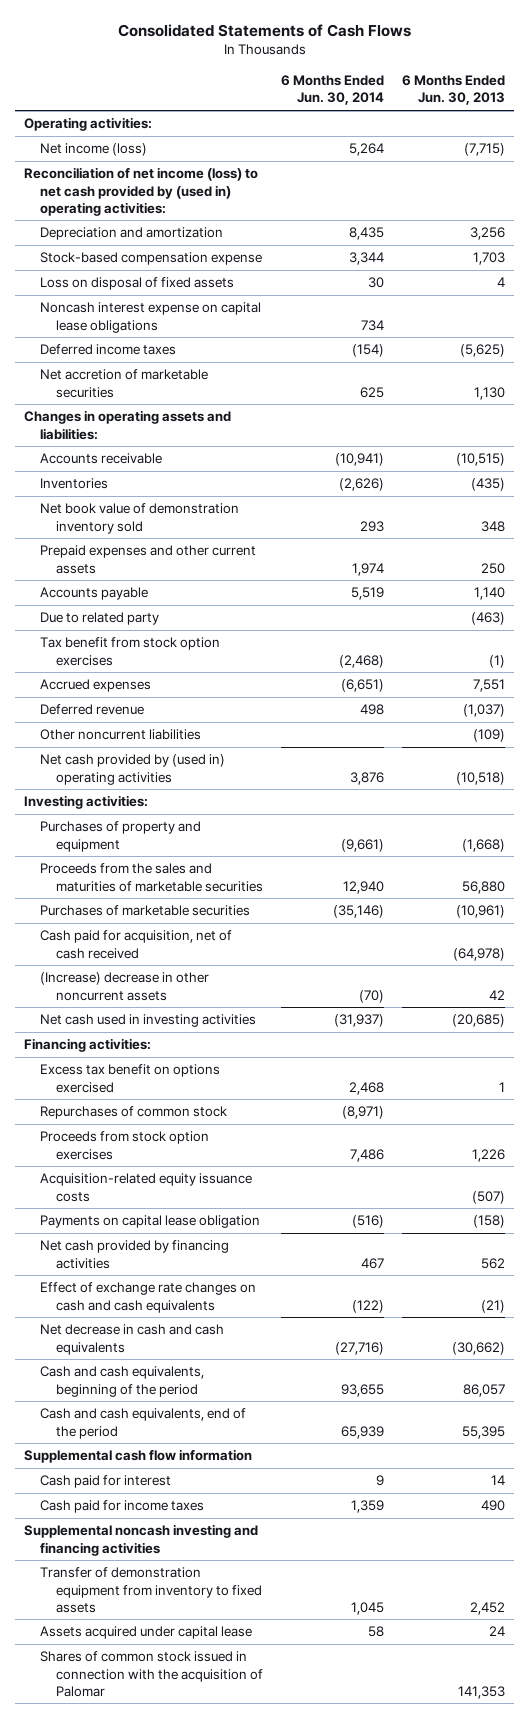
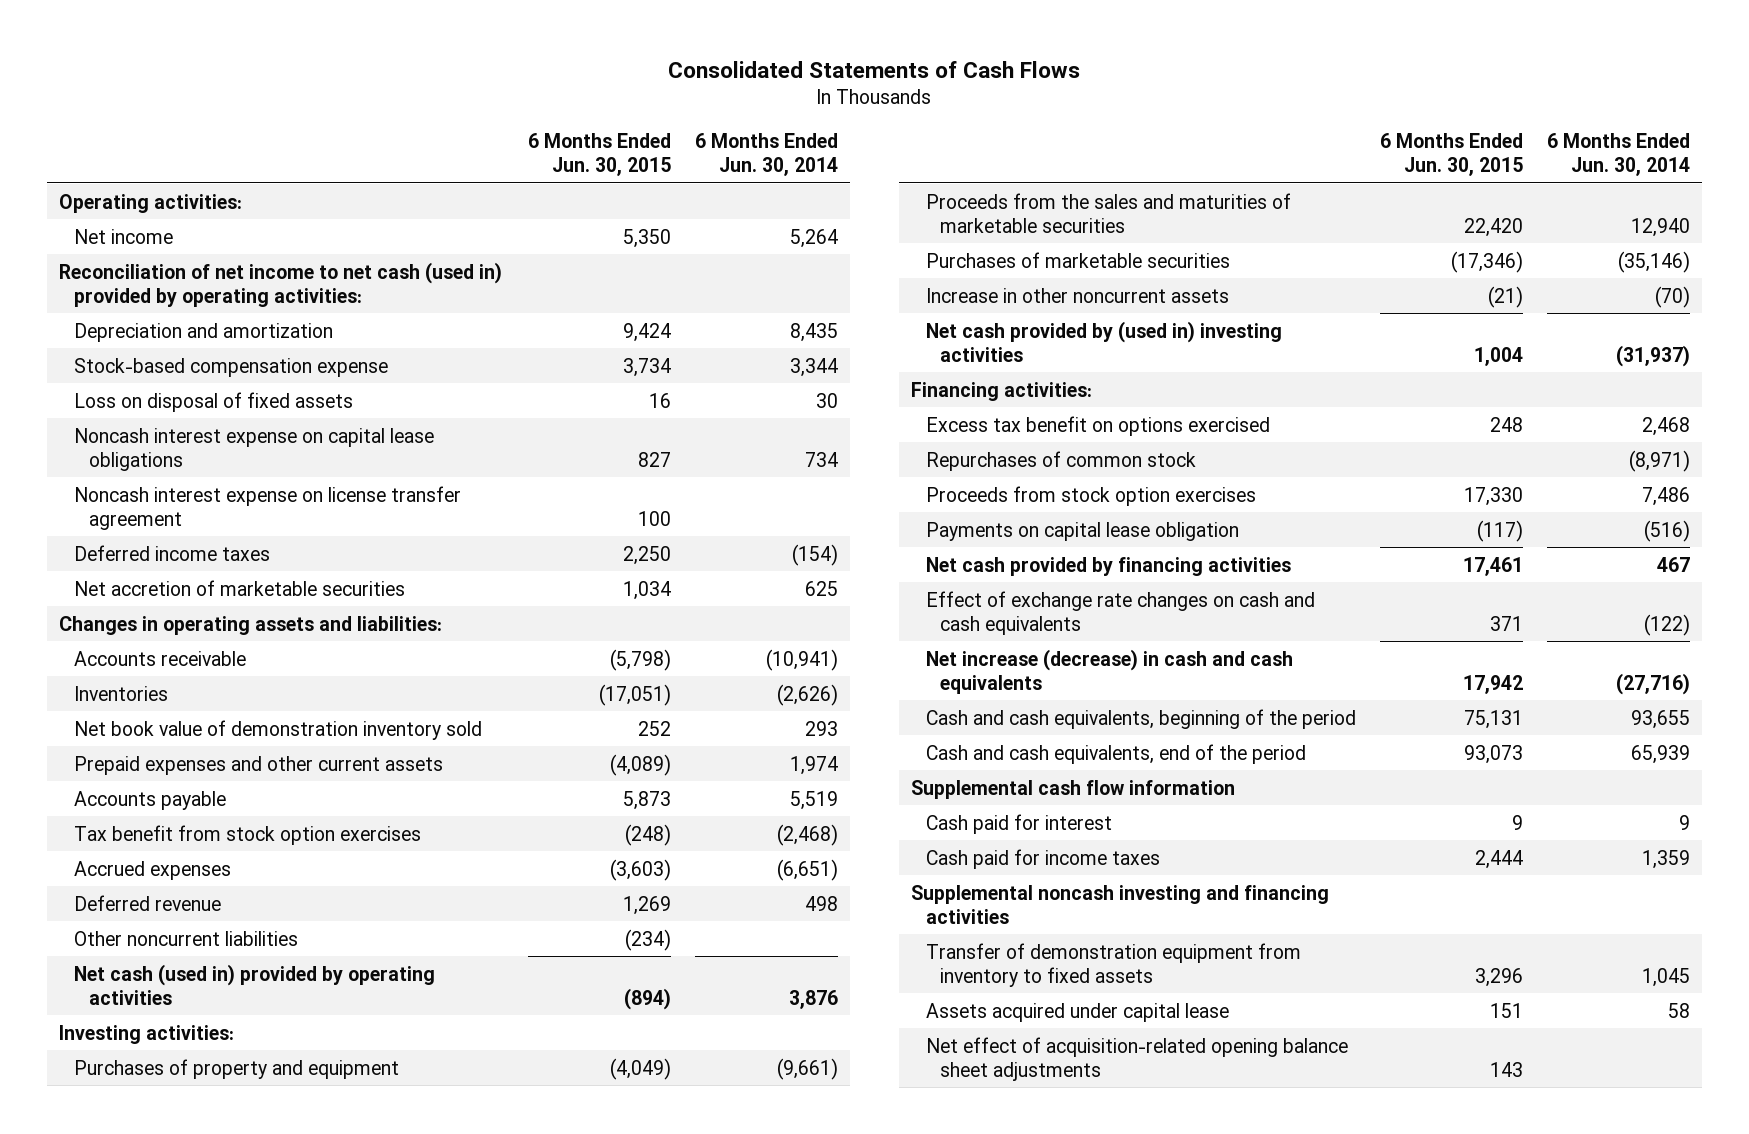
- | 6 Months Ended Jun. 30, 2014 | 6 Months Ended Jun. 30, 2013
+ | 6 Months Ended Jun. 30, 2015 | 6 Months Ended Jun. 30, 2014
- Net income (loss) | 5,264 | (7,715)
- Reconciliation of net income (loss) to net cash provided by (used in) operating activities:
+ Net income | 5,350 | 5,264
+ Reconciliation of net income to net cash (used in) provided by operating activities:
+ Noncash interest expense on license transfer agreement | 100 |
- Due to related party | | (463)
- Net cash provided by (used in) operating activities | 3,876 | (10,518)
+ Net cash (used in) provided by operating activities | (894) | 3,876
- Cash paid for acquisition, net of cash received | | (64,978)
- (Increase) decrease in other noncurrent assets | (70) | 42
- Net cash used in investing activities | (31,937) | (20,685)
+ Increase in other noncurrent assets | (21) | (70)
+ Net cash provided by (used in) investing activities | 1,004 | (31,937)
- Acquisition-related equity issuance costs | | (507)
- Net decrease in cash and cash equivalents | (27,716) | (30,662)
+ Net increase (decrease) in cash and cash equivalents | 17,942 | (27,716)
- Shares of common stock issued in connection with the acquisition of Palomar | | 141,353
+ Net effect of acquisition-related opening balance sheet adjustments | 143 |

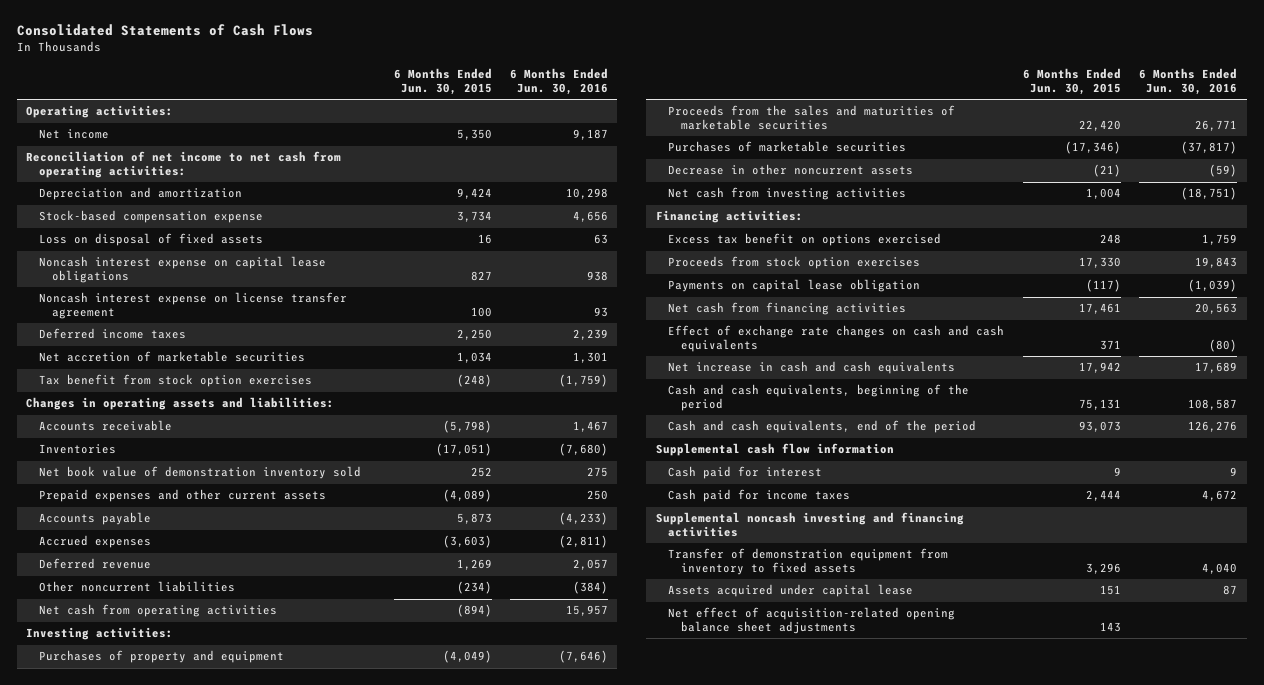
- | 6 Months Ended Jun. 30, 2015 | 6 Months Ended Jun. 30, 2014
+ | 6 Months Ended Jun. 30, 2015 | 6 Months Ended Jun. 30, 2016
- Reconciliation of net income to net cash (used in) provided by operating activities:
+ Reconciliation of net income to net cash from operating activities:
moved up: Tax benefit from stock option exercises | (248) | (1,759)
- Net cash (used in) provided by operating activities | (894) | 3,876
+ Net cash from operating activities | (894) | 15,957
- Increase in other noncurrent assets | (21) | (70)
- Net cash provided by (used in) investing activities | 1,004 | (31,937)
+ Decrease in other noncurrent assets | (21) | (59)
+ Net cash from investing activities | 1,004 | (18,751)
- Repurchases of common stock | | (8,971)
- Net cash provided by financing activities | 17,461 | 467
+ Net cash from financing activities | 17,461 | 20,563
- Net increase (decrease) in cash and cash equivalents | 17,942 | (27,716)
+ Net increase in cash and cash equivalents | 17,942 | 17,689

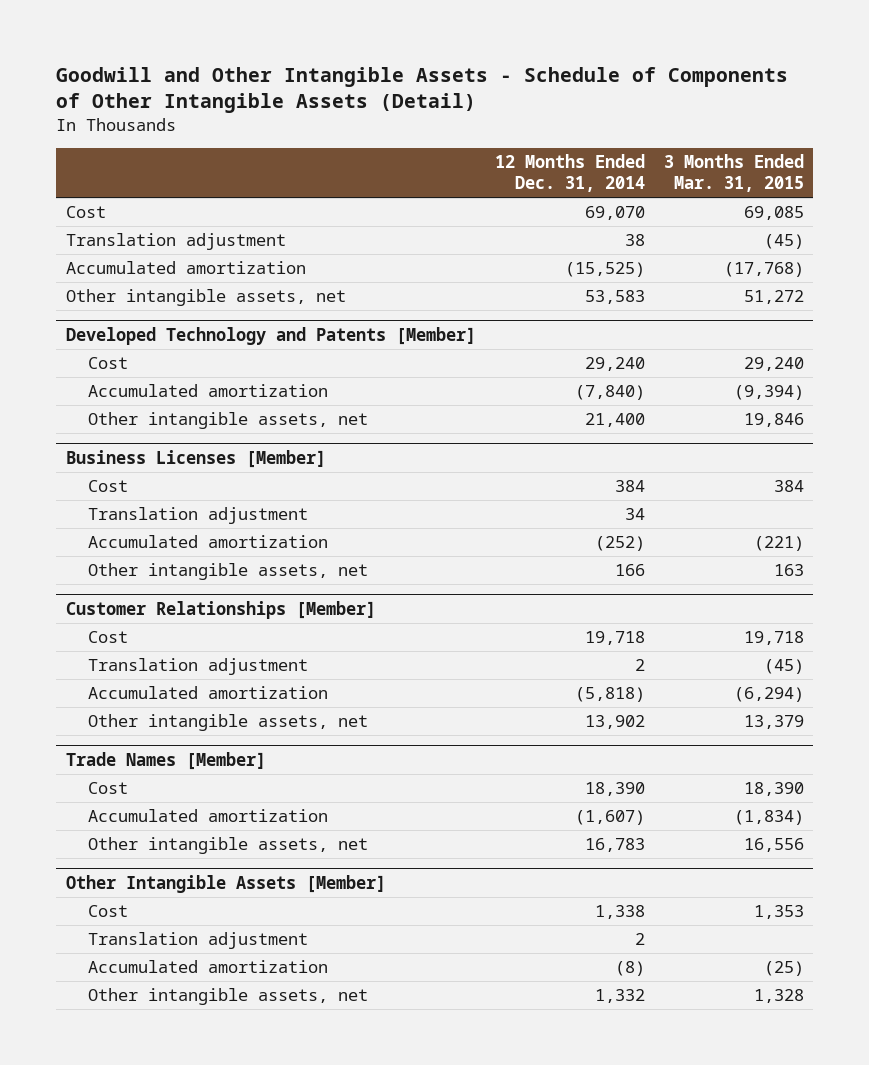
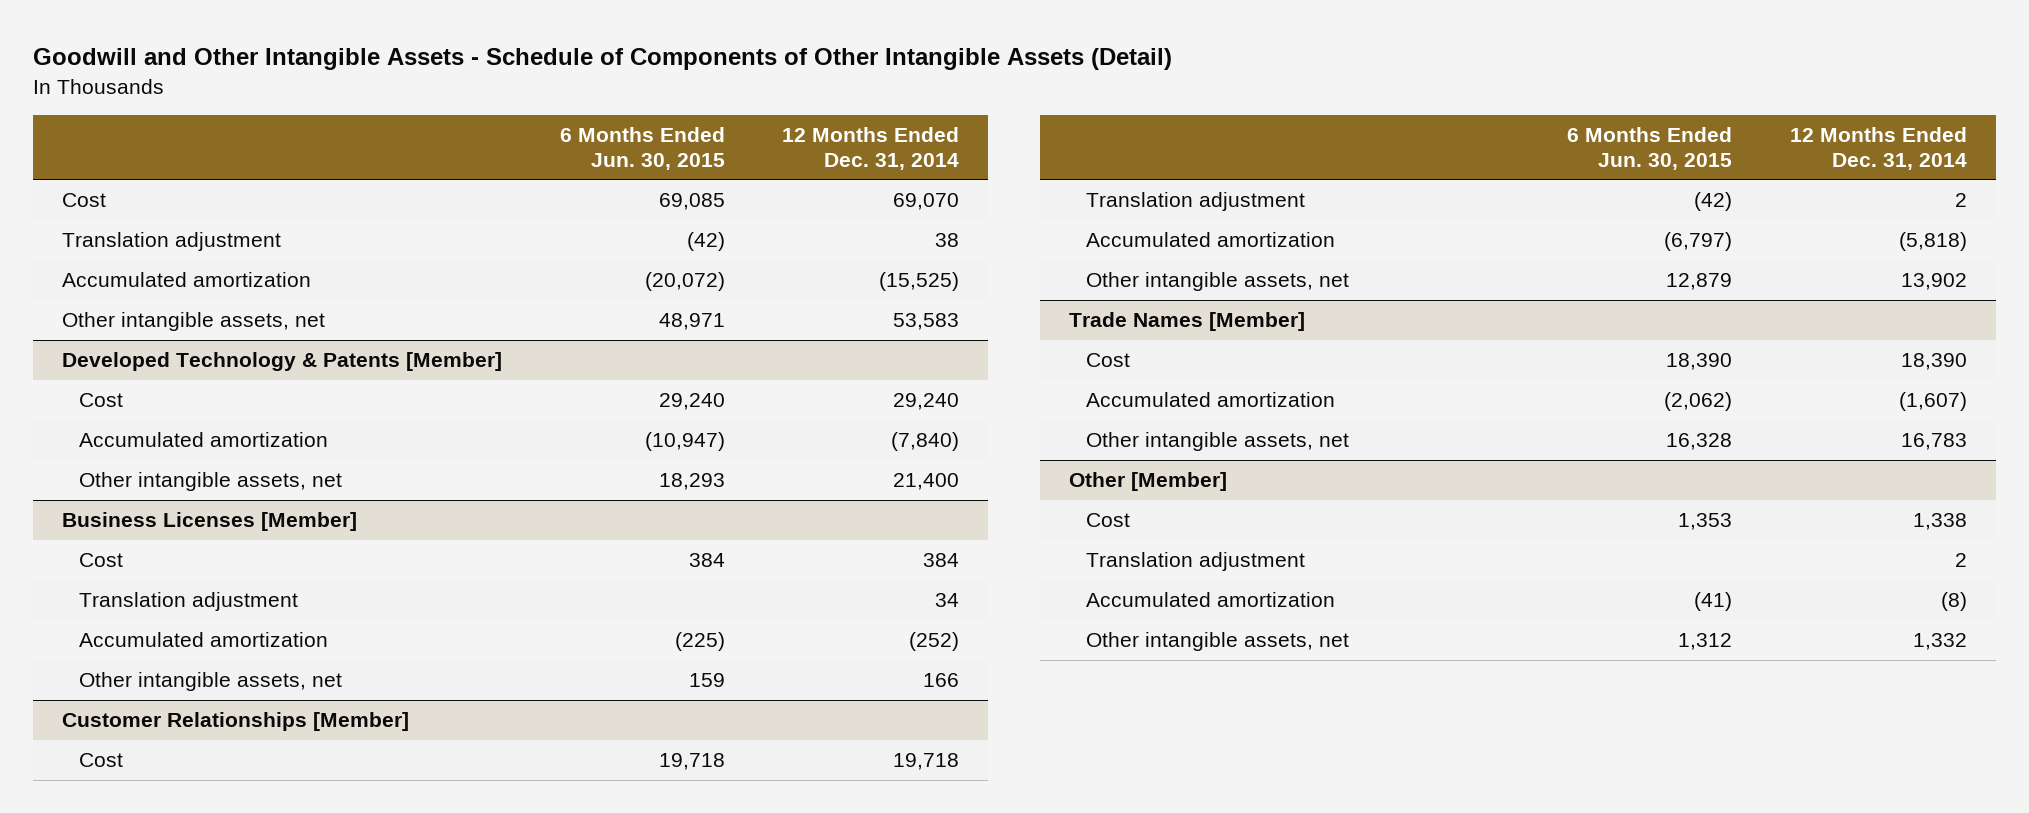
- | 12 Months Ended Dec. 31, 2014 | 3 Months Ended Mar. 31, 2015
+ | 6 Months Ended Jun. 30, 2015 | 12 Months Ended Dec. 31, 2014
- Developed Technology and Patents [Member]
+ Developed Technology & Patents [Member]
- Other Intangible Assets [Member]
+ Other [Member]

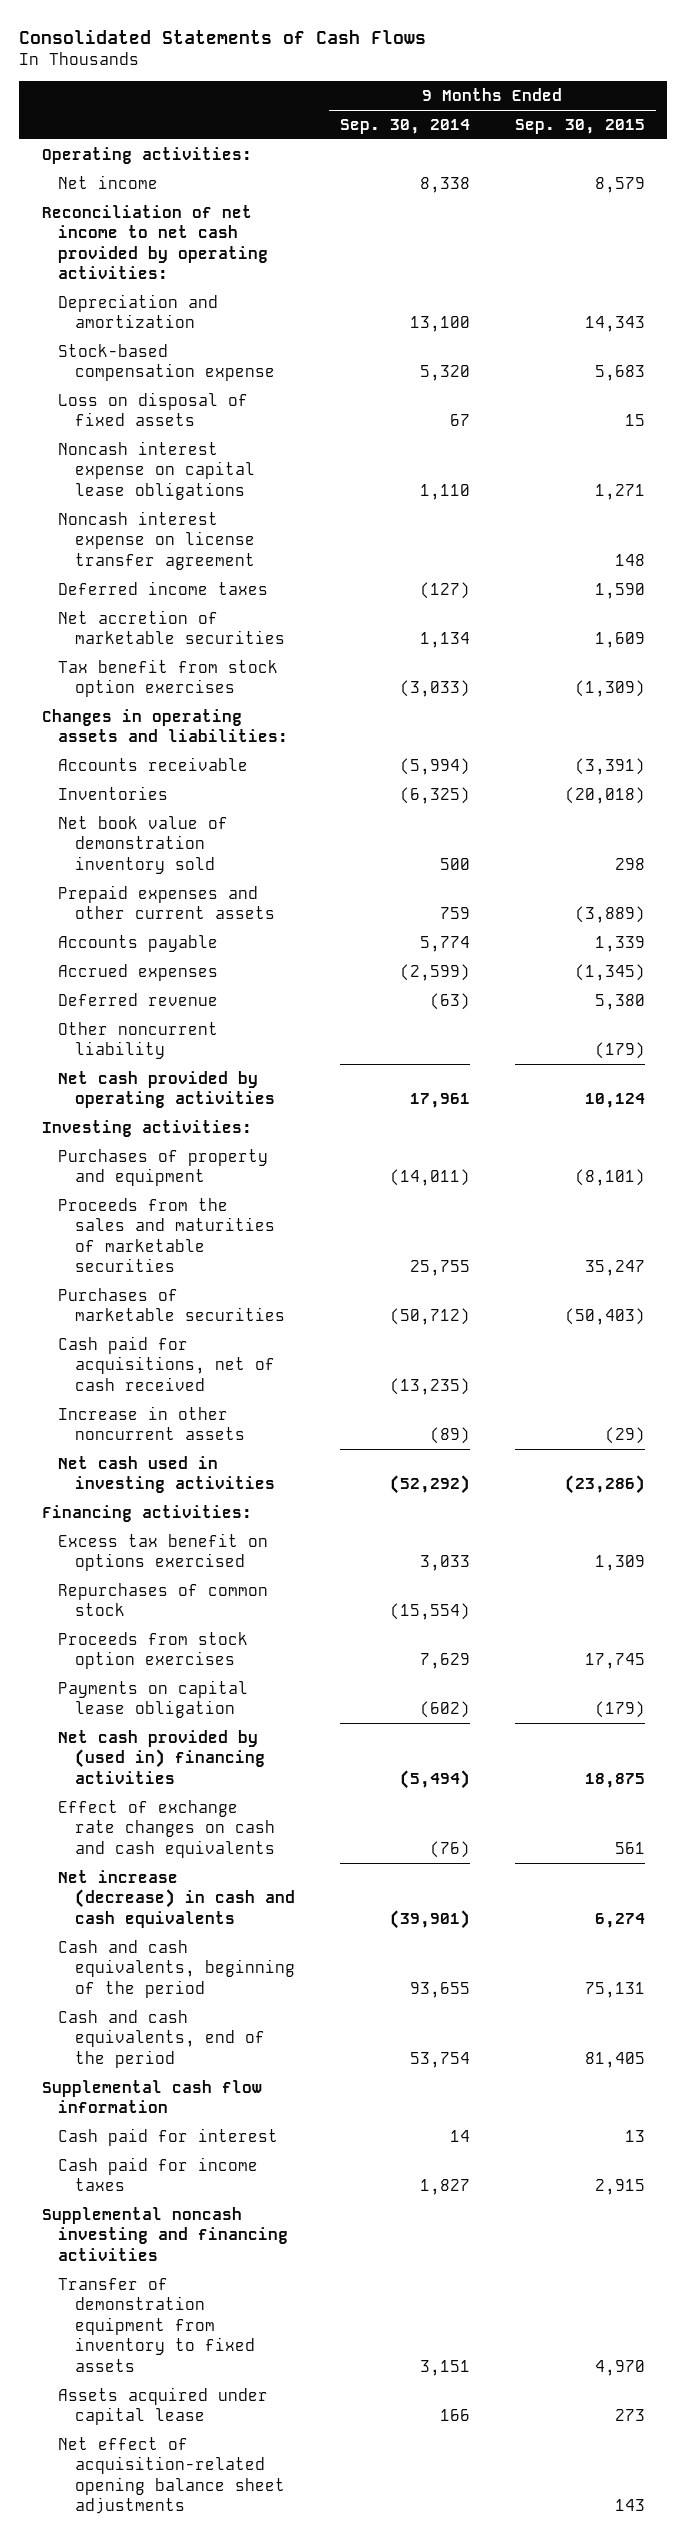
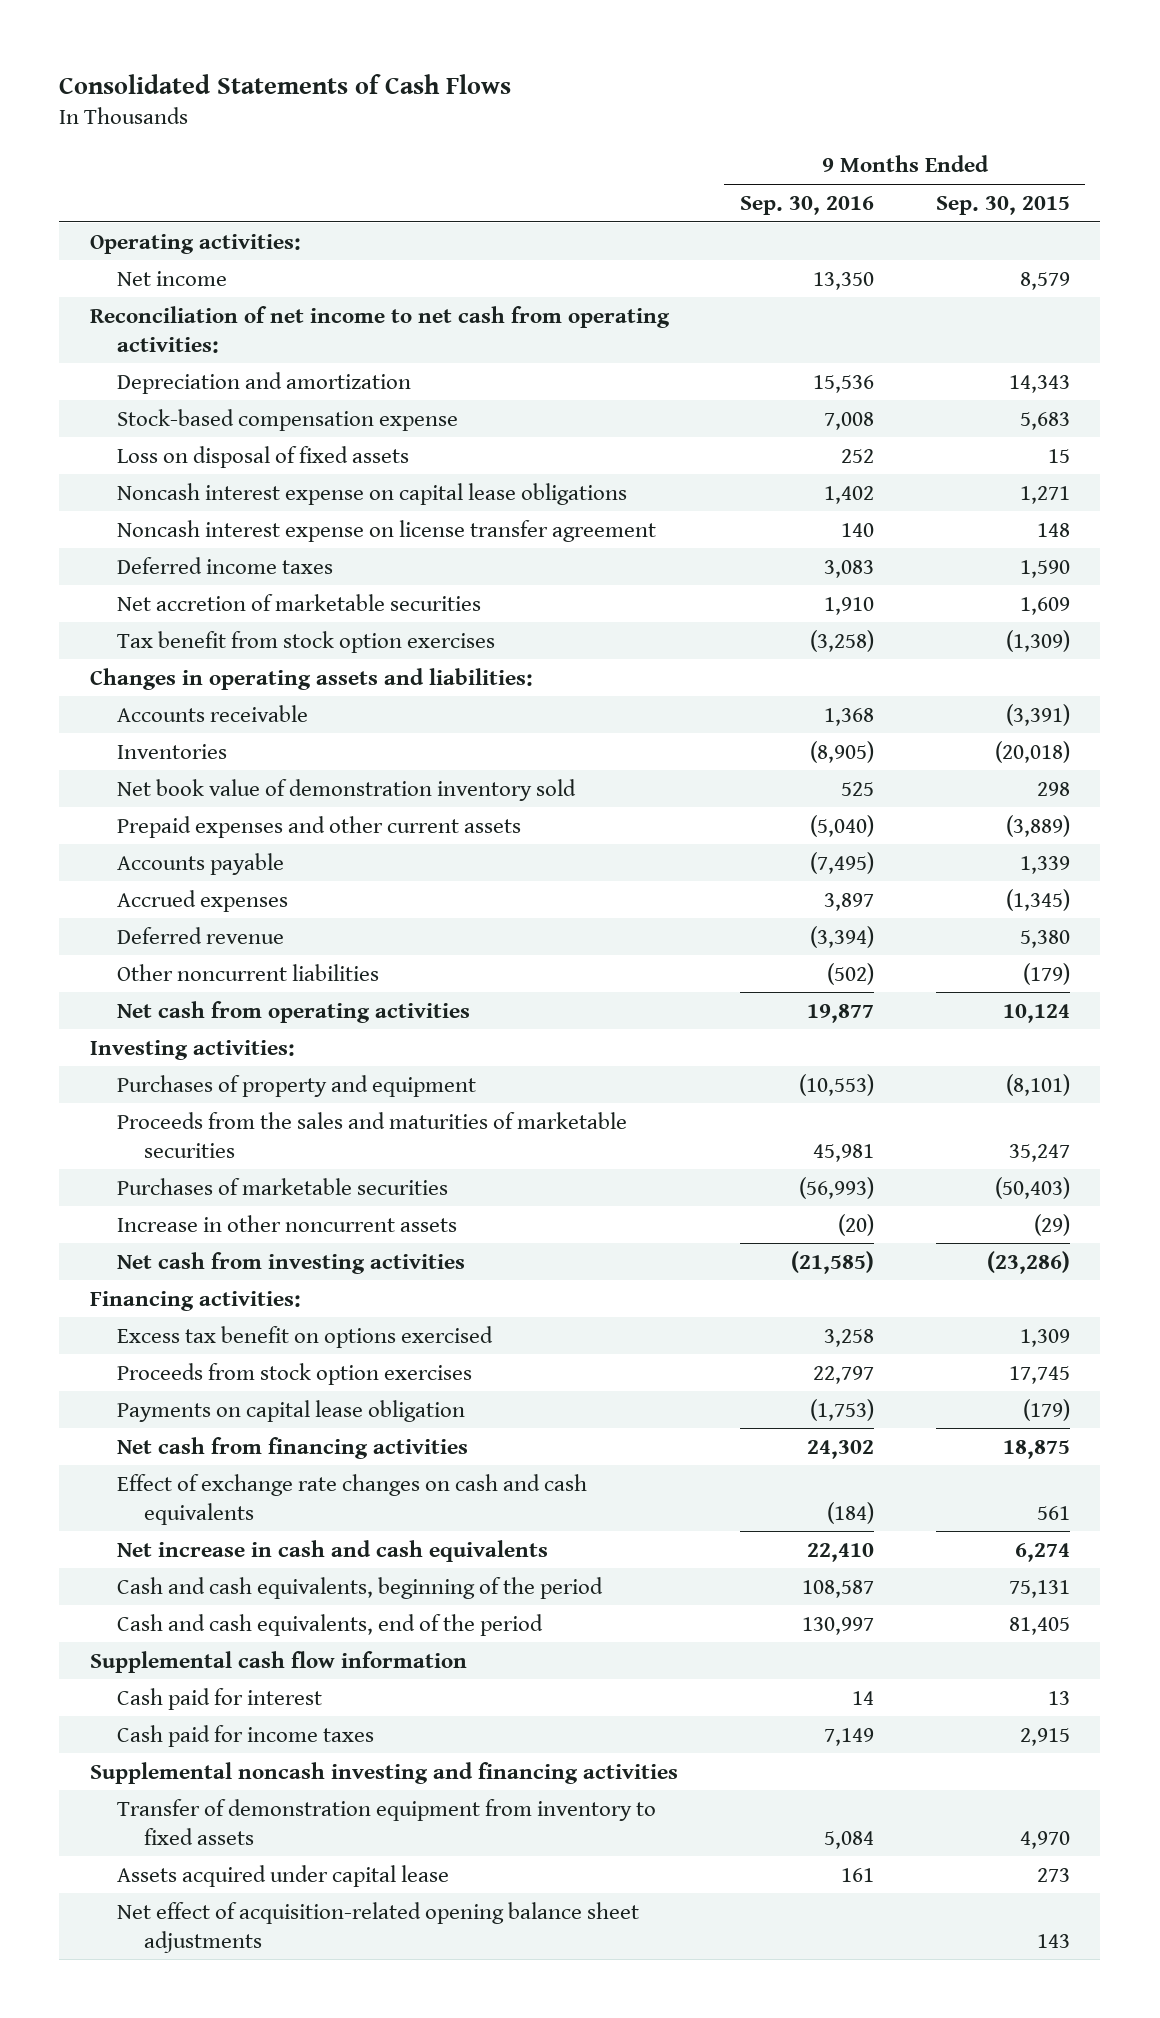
- | 9 Months Ended Sep. 30, 2014 | 9 Months Ended Sep. 30, 2015
+ | 9 Months Ended Sep. 30, 2016 | 9 Months Ended Sep. 30, 2015
- Reconciliation of net income to net cash provided by operating activities:
+ Reconciliation of net income to net cash from operating activities:
- Other noncurrent liability | | (179)
- Net cash provided by operating activities | 17,961 | 10,124
+ Other noncurrent liabilities | (502) | (179)
+ Net cash from operating activities | 19,877 | 10,124
- Cash paid for acquisitions, net of cash received | (13,235) |
- Net cash used in investing activities | (52,292) | (23,286)
+ Net cash from investing activities | (21,585) | (23,286)
- Repurchases of common stock | (15,554) |
- Net cash provided by (used in) financing activities | (5,494) | 18,875
+ Net cash from financing activities | 24,302 | 18,875
- Net increase (decrease) in cash and cash equivalents | (39,901) | 6,274
+ Net increase in cash and cash equivalents | 22,410 | 6,274

